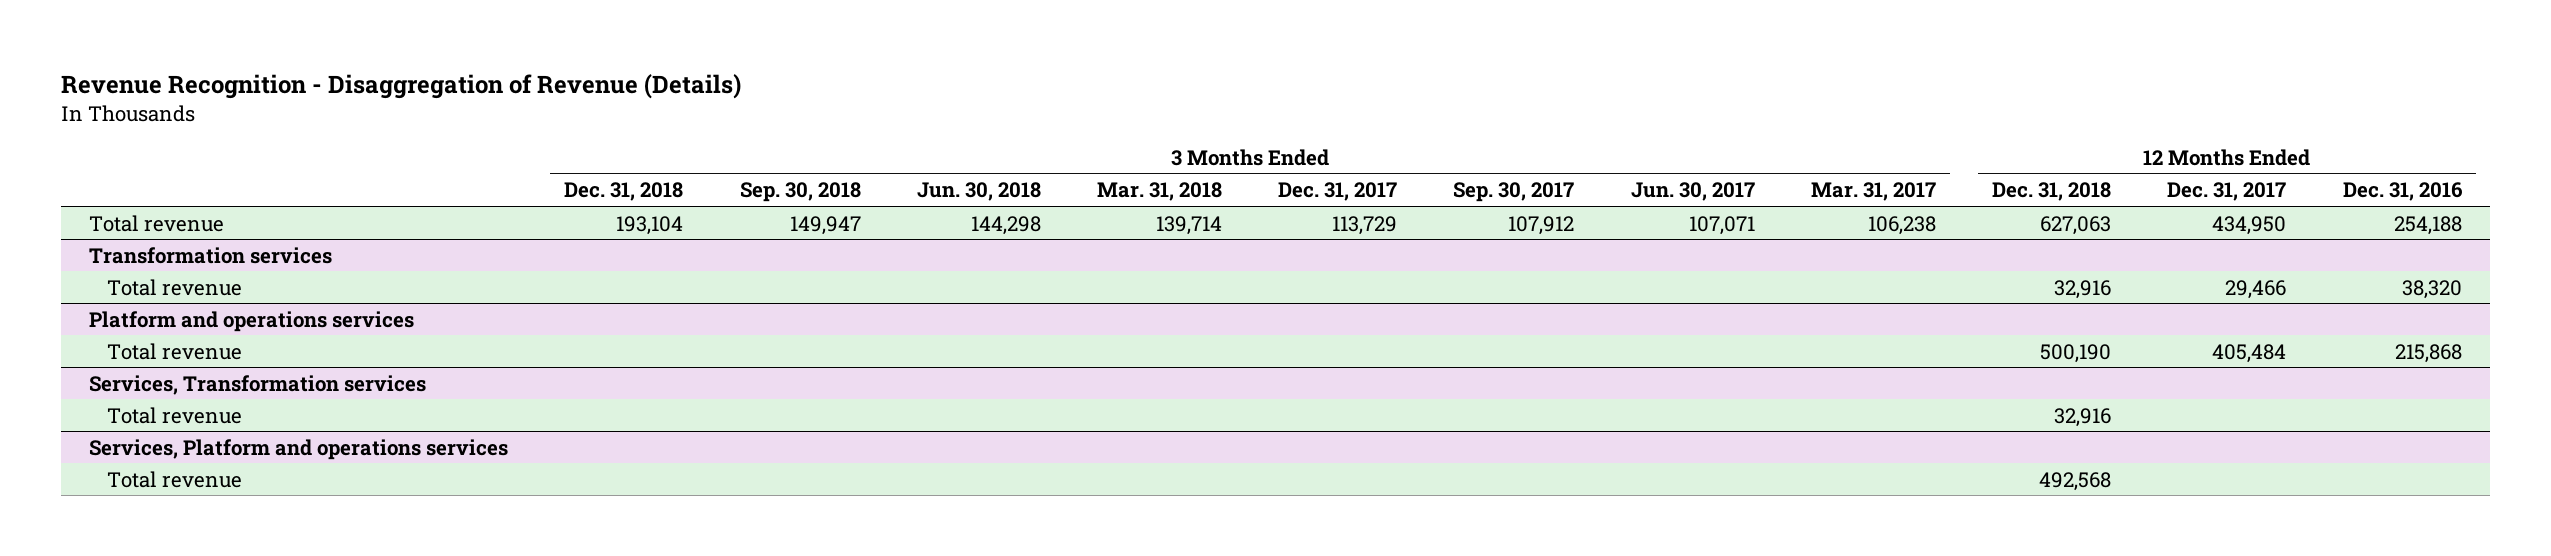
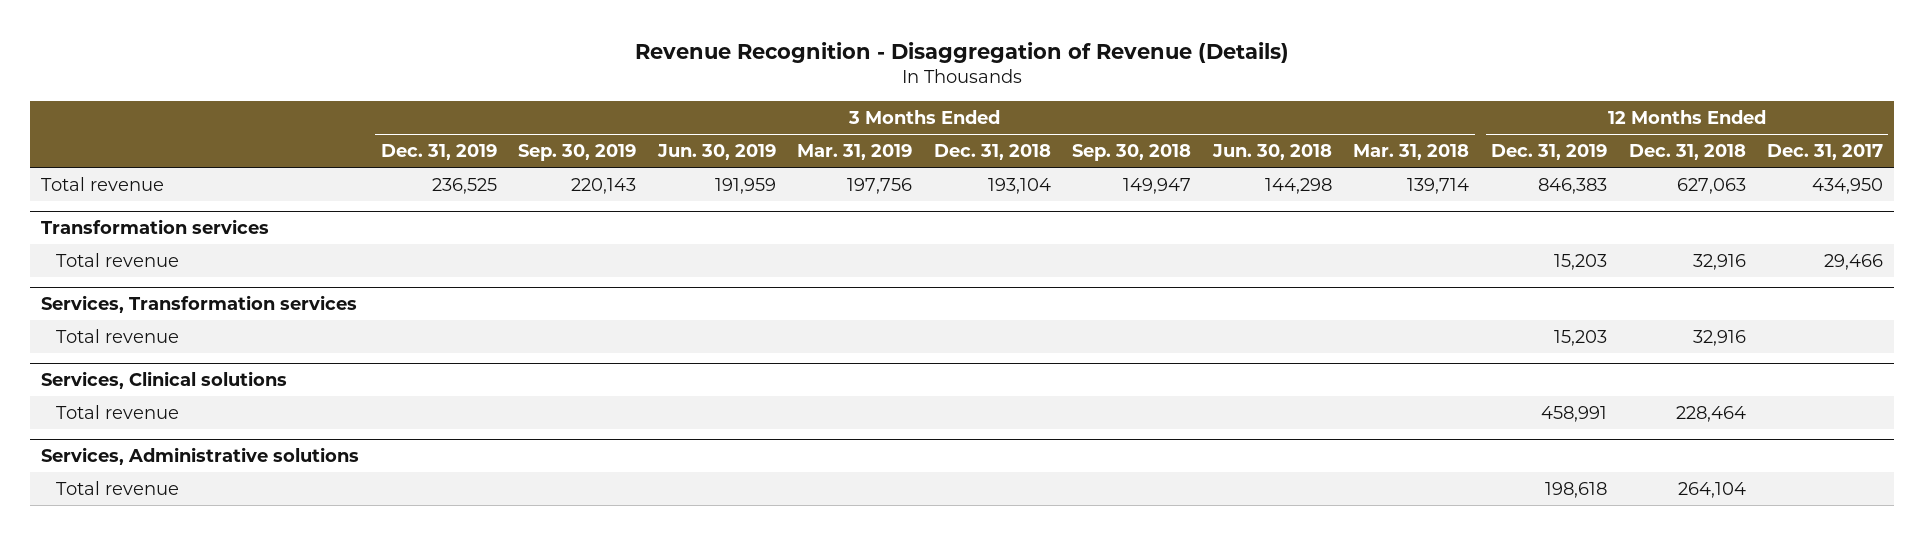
- | 3 Months Ended Dec. 31, 2018 | 3 Months Ended Sep. 30, 2018 | 3 Months Ended Jun. 30, 2018 | 3 Months Ended Mar. 31, 2018 | 3 Months Ended Dec. 31, 2017 | 3 Months Ended Sep. 30, 2017 | 3 Months Ended Jun. 30, 2017 | 3 Months Ended Mar. 31, 2017 | 12 Months Ended Dec. 31, 2018 | 12 Months Ended Dec. 31, 2017 | 12 Months Ended Dec. 31, 2016
+ | 3 Months Ended Dec. 31, 2019 | 3 Months Ended Sep. 30, 2019 | 3 Months Ended Jun. 30, 2019 | 3 Months Ended Mar. 31, 2019 | 3 Months Ended Dec. 31, 2018 | 3 Months Ended Sep. 30, 2018 | 3 Months Ended Jun. 30, 2018 | 3 Months Ended Mar. 31, 2018 | 12 Months Ended Dec. 31, 2019 | 12 Months Ended Dec. 31, 2018 | 12 Months Ended Dec. 31, 2017
- Platform and operations services
- Total revenue | | | | | | | | | 500,190 | 405,484 | 215,868
- Services, Platform and operations services
- Total revenue | | | | | | | | | 492,568 | |
+ Services, Clinical solutions
+ Total revenue | | | | | | | | | 458,991 | 228,464 |
+ Services, Administrative solutions
+ Total revenue | | | | | | | | | 198,618 | 264,104 |

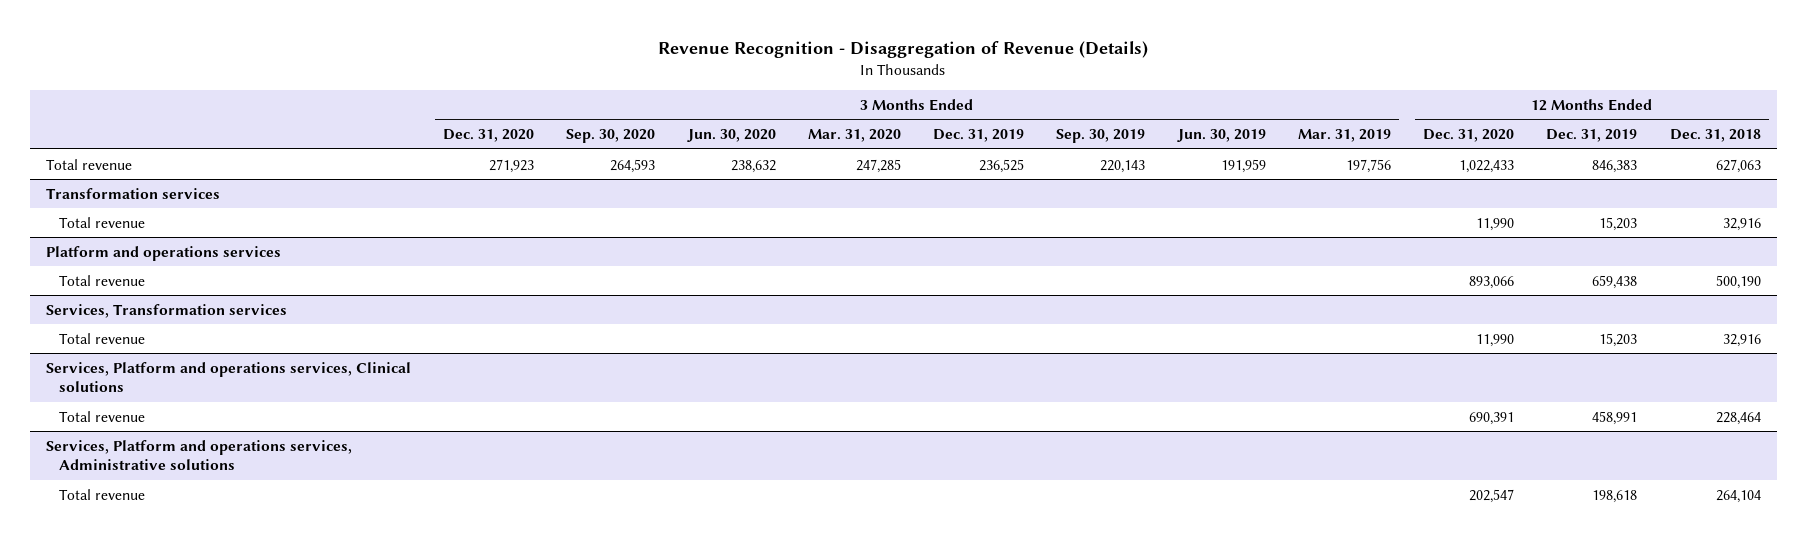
- | 3 Months Ended Dec. 31, 2019 | 3 Months Ended Sep. 30, 2019 | 3 Months Ended Jun. 30, 2019 | 3 Months Ended Mar. 31, 2019 | 3 Months Ended Dec. 31, 2018 | 3 Months Ended Sep. 30, 2018 | 3 Months Ended Jun. 30, 2018 | 3 Months Ended Mar. 31, 2018 | 12 Months Ended Dec. 31, 2019 | 12 Months Ended Dec. 31, 2018 | 12 Months Ended Dec. 31, 2017
+ | 3 Months Ended Dec. 31, 2020 | 3 Months Ended Sep. 30, 2020 | 3 Months Ended Jun. 30, 2020 | 3 Months Ended Mar. 31, 2020 | 3 Months Ended Dec. 31, 2019 | 3 Months Ended Sep. 30, 2019 | 3 Months Ended Jun. 30, 2019 | 3 Months Ended Mar. 31, 2019 | 12 Months Ended Dec. 31, 2020 | 12 Months Ended Dec. 31, 2019 | 12 Months Ended Dec. 31, 2018
+ Platform and operations services
+ Total revenue | | | | | | | | | 893,066 | 659,438 | 500,190
- Services, Clinical solutions
+ Services, Platform and operations services, Clinical solutions
- Services, Administrative solutions
+ Services, Platform and operations services, Administrative solutions

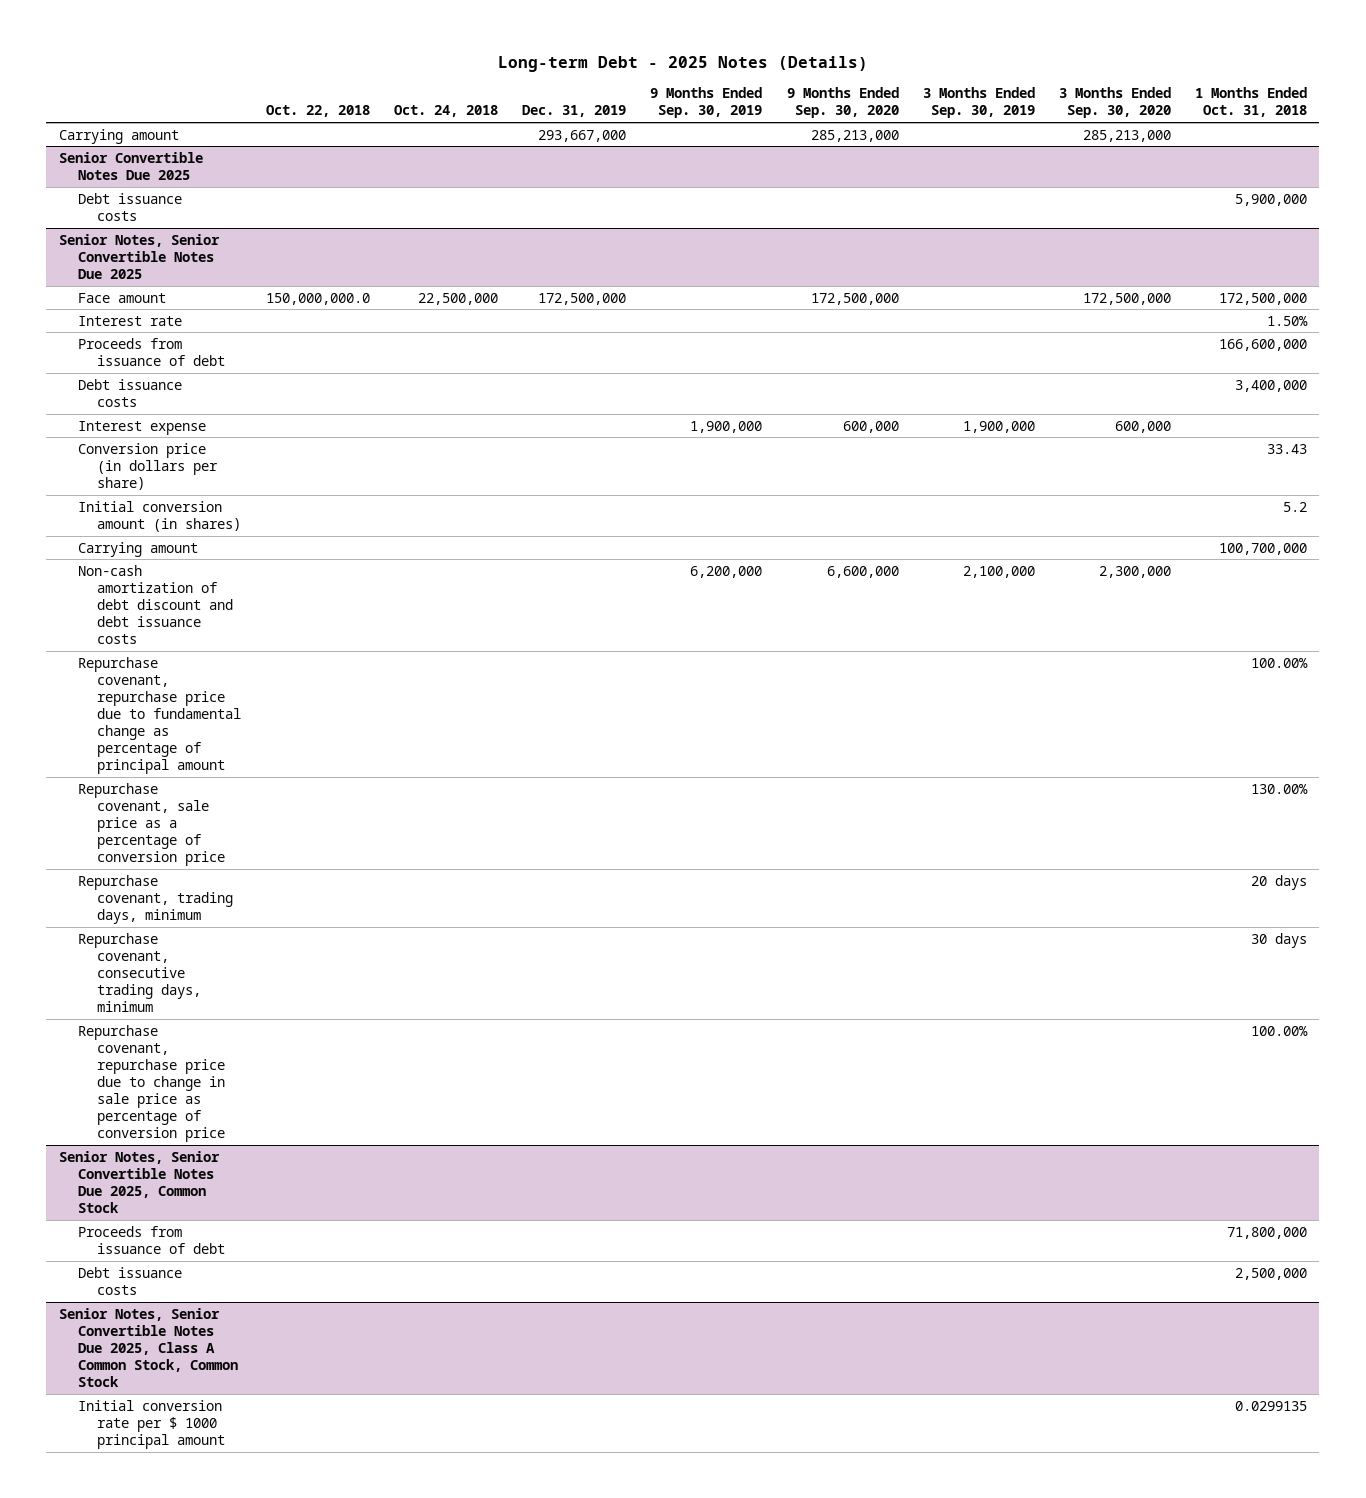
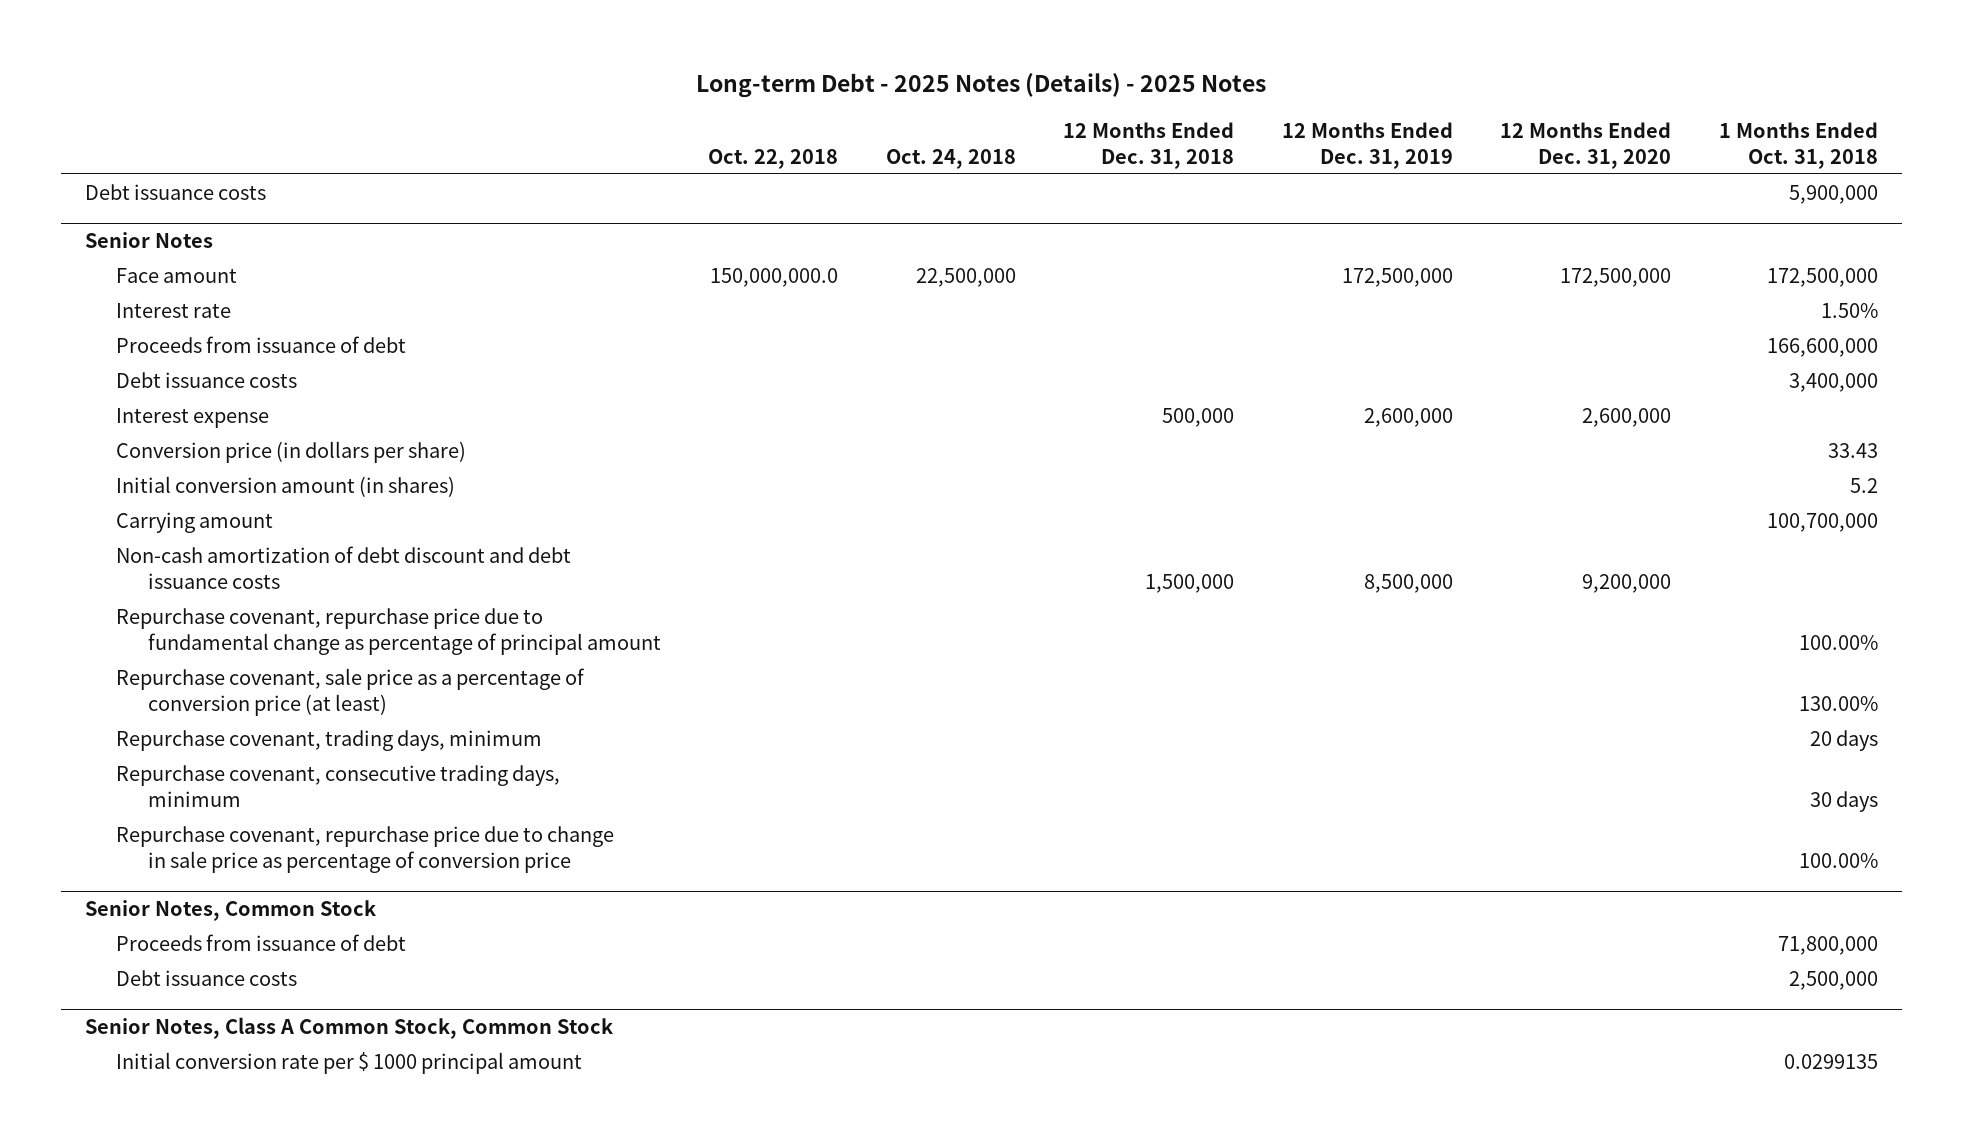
- Long-term Debt - 2025 Notes (Details)
+ Long-term Debt - 2025 Notes (Details) - 2025 Notes
- | Oct. 22, 2018 | Oct. 24, 2018 | Dec. 31, 2019 | 9 Months Ended Sep. 30, 2019 | 9 Months Ended Sep. 30, 2020 | 3 Months Ended Sep. 30, 2019 | 3 Months Ended Sep. 30, 2020 | 1 Months Ended Oct. 31, 2018
+ | Oct. 22, 2018 | Oct. 24, 2018 | 12 Months Ended Dec. 31, 2018 | 12 Months Ended Dec. 31, 2019 | 12 Months Ended Dec. 31, 2020 | 1 Months Ended Oct. 31, 2018
- Carrying amount | | | 293,667,000 | | 285,213,000 | | 285,213,000 |
- Senior Convertible Notes Due 2025
- Senior Notes, Senior Convertible Notes Due 2025
+ Senior Notes
- Repurchase covenant, sale price as a percentage of conversion price | | | | | | | | 130.00%
+ Repurchase covenant, sale price as a percentage of conversion price (at least) | | | | | | 130.00%
- Senior Notes, Senior Convertible Notes Due 2025, Common Stock
+ Senior Notes, Common Stock
- Senior Notes, Senior Convertible Notes Due 2025, Class A Common Stock, Common Stock
+ Senior Notes, Class A Common Stock, Common Stock

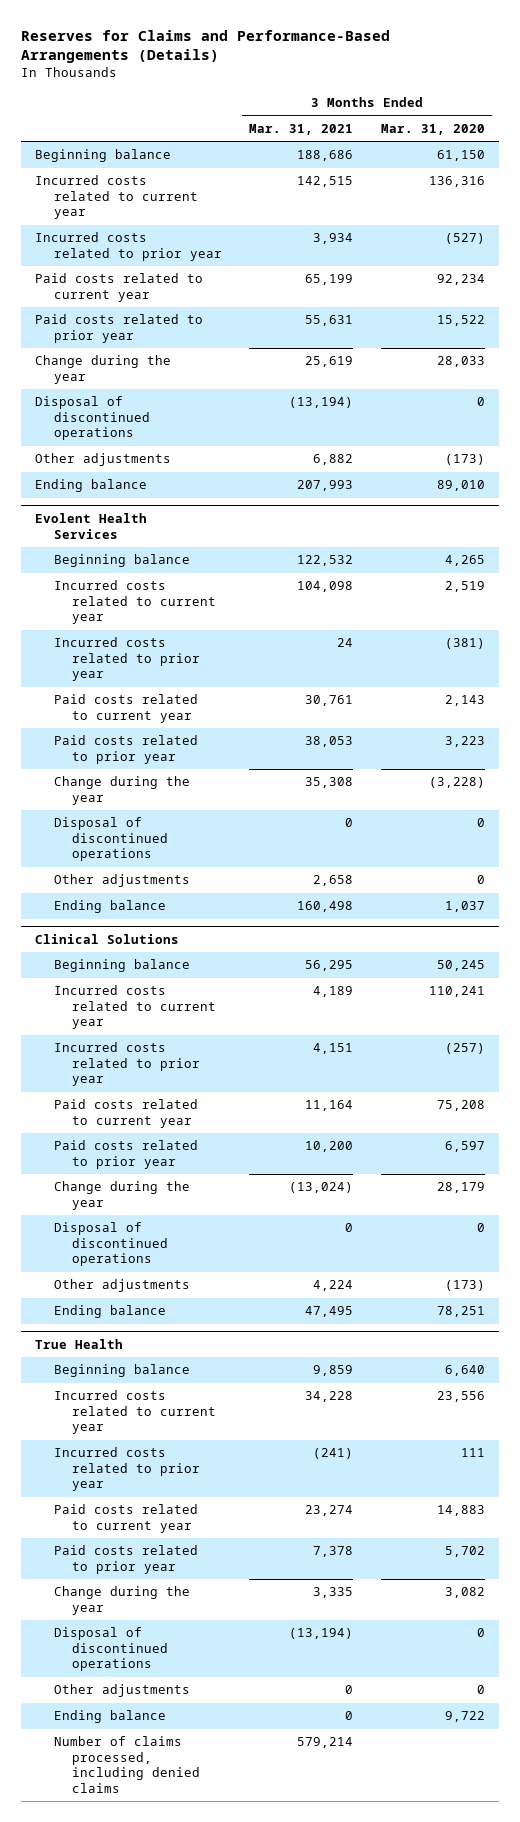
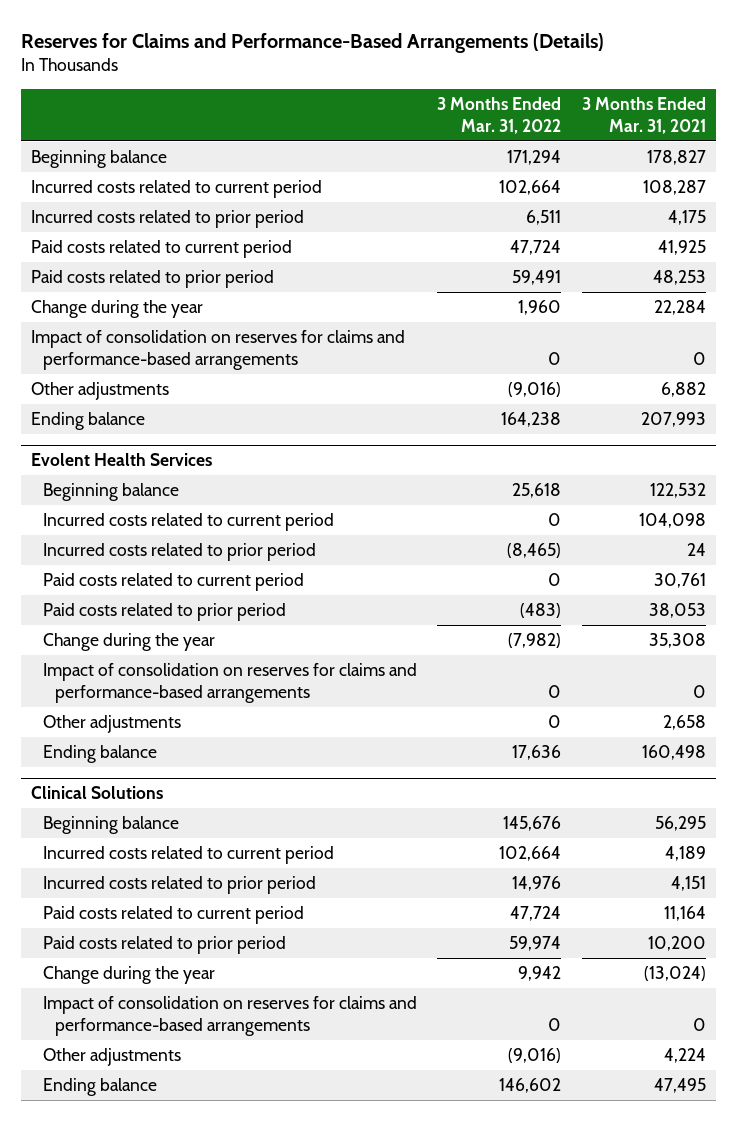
- | 3 Months Ended Mar. 31, 2021 | 3 Months Ended Mar. 31, 2020
+ | 3 Months Ended Mar. 31, 2022 | 3 Months Ended Mar. 31, 2021
- Beginning balance | 188,686 | 61,150
- Incurred costs related to current year | 142,515 | 136,316
- Incurred costs related to prior year | 3,934 | (527)
- Paid costs related to current year | 65,199 | 92,234
- Paid costs related to prior year | 55,631 | 15,522
- Change during the year | 25,619 | 28,033
- Disposal of discontinued operations | (13,194) | 0
+ Beginning balance | 171,294 | 178,827
+ Incurred costs related to current period | 102,664 | 108,287
+ Incurred costs related to prior period | 6,511 | 4,175
+ Paid costs related to current period | 47,724 | 41,925
+ Paid costs related to prior period | 59,491 | 48,253
+ Change during the year | 1,960 | 22,284
+ Impact of consolidation on reserves for claims and performance-based arrangements | 0 | 0
@ Evolent Health Services
- Incurred costs related to current year | 104,098 | 2,519
- Incurred costs related to prior year | 24 | (381)
- Paid costs related to current year | 30,761 | 2,143
- Paid costs related to prior year | 38,053 | 3,223
+ Incurred costs related to current period | 0 | 104,098
+ Incurred costs related to prior period | (8,465) | 24
+ Paid costs related to current period | 0 | 30,761
+ Paid costs related to prior period | (483) | 38,053
- Disposal of discontinued operations | 0 | 0
+ Impact of consolidation on reserves for claims and performance-based arrangements | 0 | 0
@ Clinical Solutions
- Incurred costs related to current year | 4,189 | 110,241
- Incurred costs related to prior year | 4,151 | (257)
- Paid costs related to current year | 11,164 | 75,208
- Paid costs related to prior year | 10,200 | 6,597
+ Incurred costs related to current period | 102,664 | 4,189
+ Incurred costs related to prior period | 14,976 | 4,151
+ Paid costs related to current period | 47,724 | 11,164
+ Paid costs related to prior period | 59,974 | 10,200
- Disposal of discontinued operations | 0 | 0
+ Impact of consolidation on reserves for claims and performance-based arrangements | 0 | 0
- True Health
- Beginning balance | 9,859 | 6,640
- Incurred costs related to current year | 34,228 | 23,556
- Incurred costs related to prior year | (241) | 111
- Paid costs related to current year | 23,274 | 14,883
- Paid costs related to prior year | 7,378 | 5,702
- Change during the year | 3,335 | 3,082
- Disposal of discontinued operations | (13,194) | 0
- Other adjustments | 0 | 0
- Ending balance | 0 | 9,722
- Number of claims processed, including denied claims | 579,214 |

